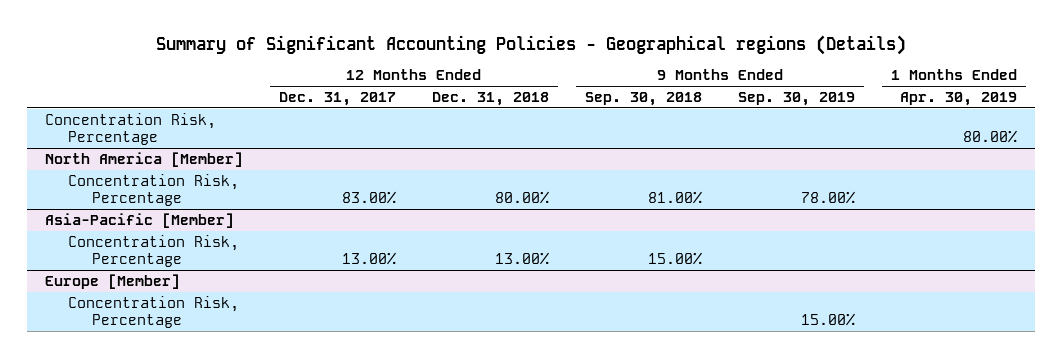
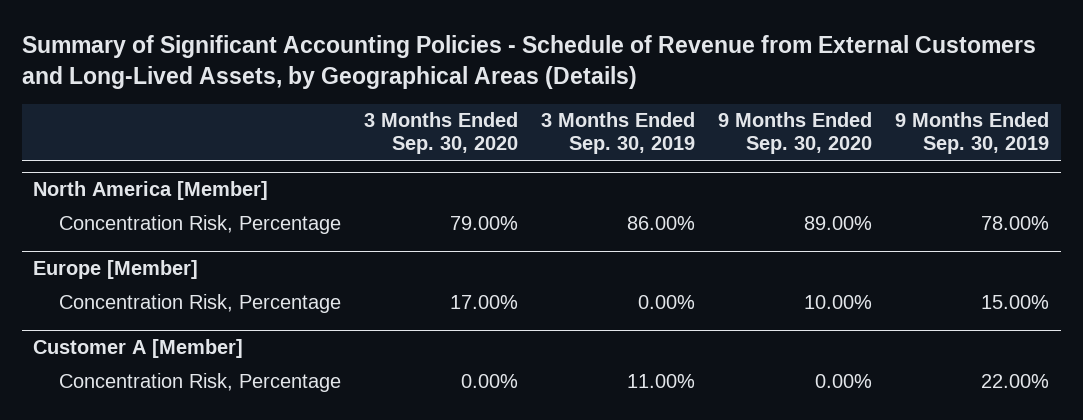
- Summary of Significant Accounting Policies - Geographical regions (Details)
+ Summary of Significant Accounting Policies - Schedule of Revenue from External Customers and Long-Lived Assets, by Geographical Areas (Details)
- | 12 Months Ended Dec. 31, 2017 | 12 Months Ended Dec. 31, 2018 | 9 Months Ended Sep. 30, 2018 | 9 Months Ended Sep. 30, 2019 | 1 Months Ended Apr. 30, 2019
+ | 3 Months Ended Sep. 30, 2020 | 3 Months Ended Sep. 30, 2019 | 9 Months Ended Sep. 30, 2020 | 9 Months Ended Sep. 30, 2019
- Concentration Risk, Percentage | | | | | 80.00%
- Asia-Pacific [Member]
- Concentration Risk, Percentage | 13.00% | 13.00% | 15.00% | |
+ Customer A [Member]
+ Concentration Risk, Percentage | 0.00% | 11.00% | 0.00% | 22.00%

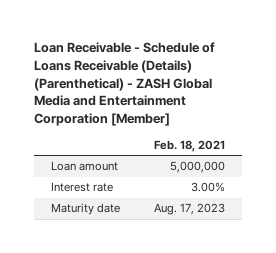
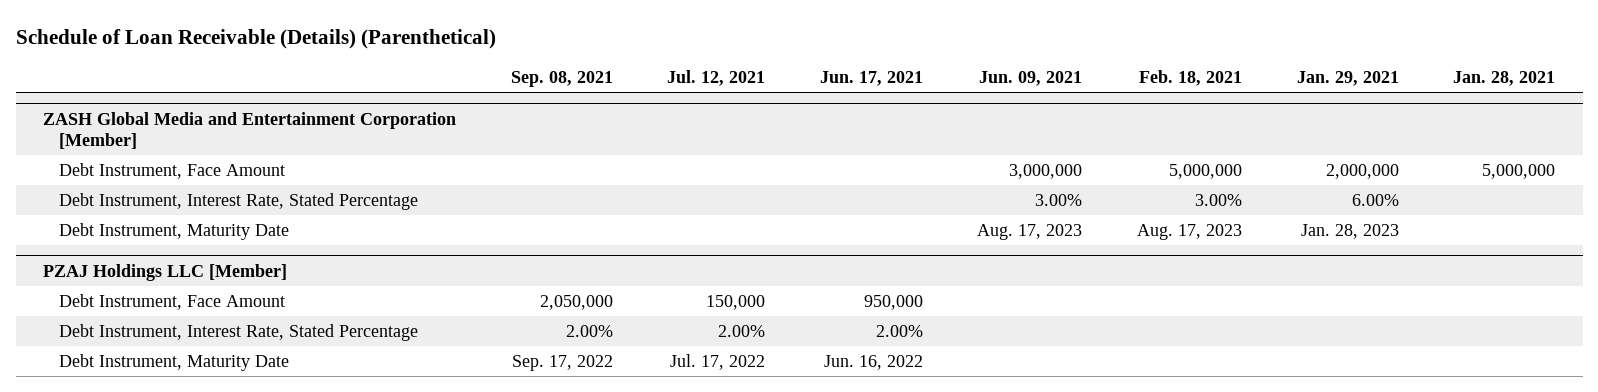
- Loan Receivable - Schedule of Loans Receivable (Details) (Parenthetical) - ZASH Global Media and Entertainment Corporation [Member]
+ Schedule of Loan Receivable (Details) (Parenthetical)
- | Feb. 18, 2021
+ | Sep. 08, 2021 | Jul. 12, 2021 | Jun. 17, 2021 | Jun. 09, 2021 | Feb. 18, 2021 | Jan. 29, 2021 | Jan. 28, 2021
- Loan amount | 5,000,000
- Interest rate | 3.00%
- Maturity date | Aug. 17, 2023
+ ZASH Global Media and Entertainment Corporation [Member]
+ Debt Instrument, Face Amount | | | | 3,000,000 | 5,000,000 | 2,000,000 | 5,000,000
+ Debt Instrument, Interest Rate, Stated Percentage | | | | 3.00% | 3.00% | 6.00% |
+ Debt Instrument, Maturity Date | | | | Aug. 17, 2023 | Aug. 17, 2023 | Jan. 28, 2023 |
+ PZAJ Holdings LLC [Member]
+ Debt Instrument, Face Amount | 2,050,000 | 150,000 | 950,000 | | | |
+ Debt Instrument, Interest Rate, Stated Percentage | 2.00% | 2.00% | 2.00% | | | |
+ Debt Instrument, Maturity Date | Sep. 17, 2022 | Jul. 17, 2022 | Jun. 16, 2022 | | | |

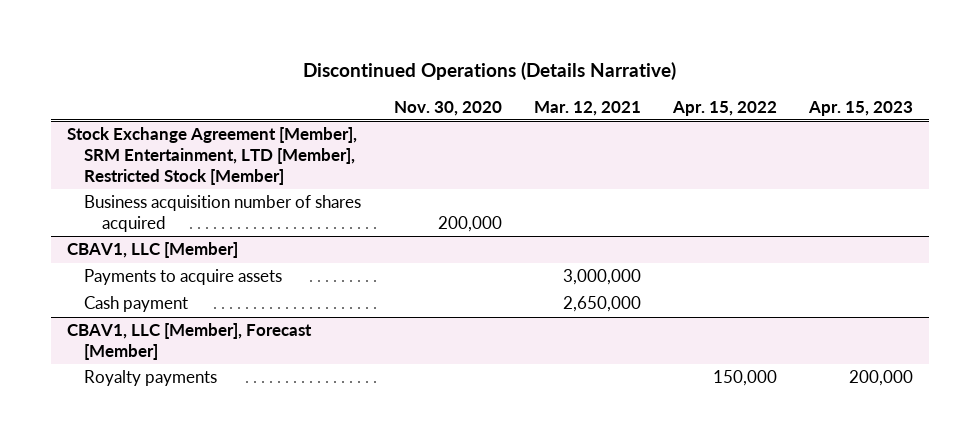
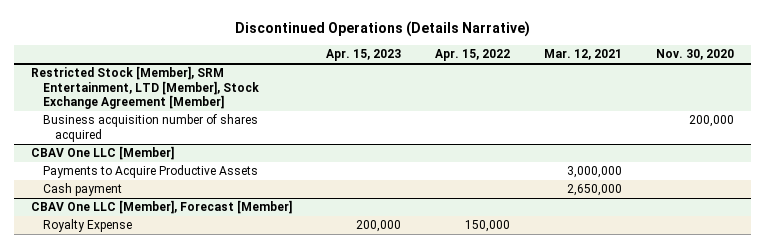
- | Nov. 30, 2020 | Mar. 12, 2021 | Apr. 15, 2022 | Apr. 15, 2023
+ | Apr. 15, 2023 | Apr. 15, 2022 | Mar. 12, 2021 | Nov. 30, 2020
- Stock Exchange Agreement [Member], SRM Entertainment, LTD [Member], Restricted Stock [Member]
+ Restricted Stock [Member], SRM Entertainment, LTD [Member], Stock Exchange Agreement [Member]
- CBAV1, LLC [Member]
- Payments to acquire assets | | 3,000,000 | |
+ CBAV One LLC [Member]
+ Payments to Acquire Productive Assets | | | 3,000,000 |
- CBAV1, LLC [Member], Forecast [Member]
- Royalty payments | | | 150,000 | 200,000
+ CBAV One LLC [Member], Forecast [Member]
+ Royalty Expense | 200,000 | 150,000 | |

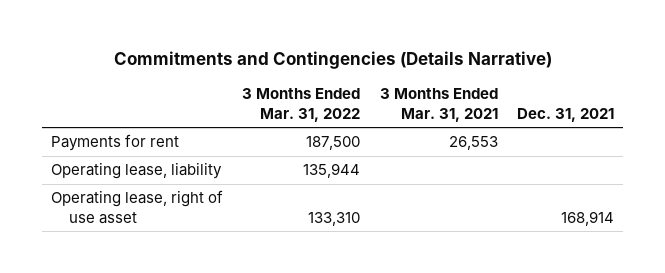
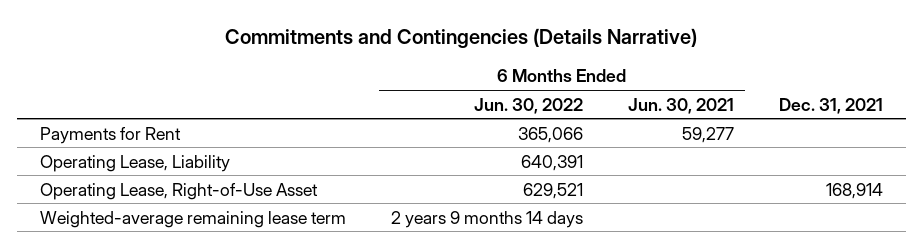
- | 3 Months Ended Mar. 31, 2022 | 3 Months Ended Mar. 31, 2021 | Dec. 31, 2021
+ | 6 Months Ended Jun. 30, 2022 | 6 Months Ended Jun. 30, 2021 | Dec. 31, 2021
- Payments for rent | 187,500 | 26,553 |
- Operating lease, liability | 135,944 | |
- Operating lease, right of use asset | 133,310 | | 168,914
+ Payments for Rent | 365,066 | 59,277 |
+ Operating Lease, Liability | 640,391 | |
+ Operating Lease, Right-of-Use Asset | 629,521 | | 168,914
+ Weighted-average remaining lease term | 2 years 9 months 14 days | |

